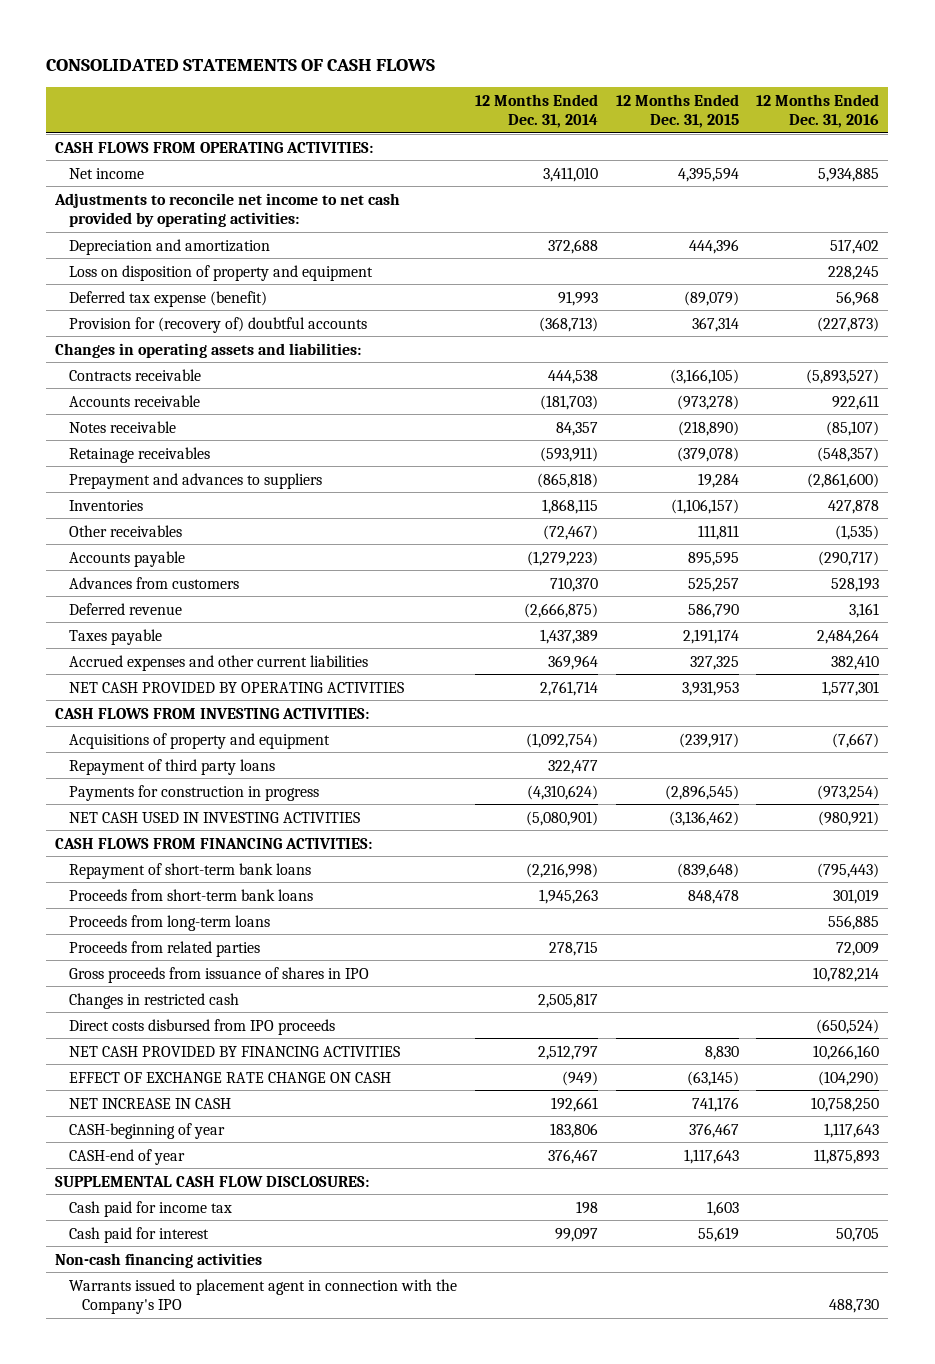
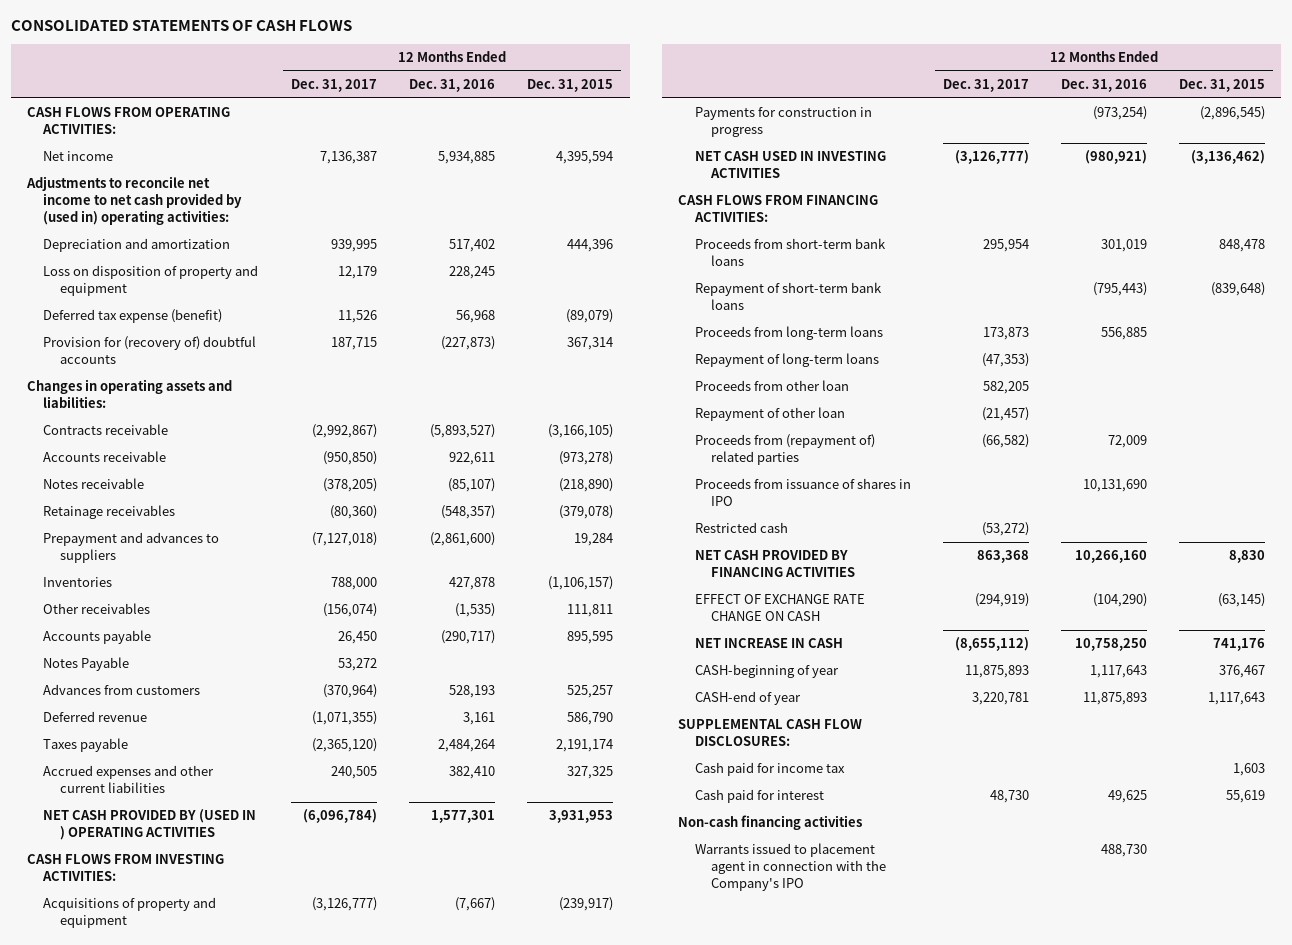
- | 12 Months Ended Dec. 31, 2014 | 12 Months Ended Dec. 31, 2015 | 12 Months Ended Dec. 31, 2016
+ | 12 Months Ended Dec. 31, 2017 | 12 Months Ended Dec. 31, 2016 | 12 Months Ended Dec. 31, 2015
- Adjustments to reconcile net income to net cash provided by operating activities:
+ Adjustments to reconcile net income to net cash provided by (used in) operating activities:
+ Notes Payable | 53,272 | |
- NET CASH PROVIDED BY OPERATING ACTIVITIES | 2,761,714 | 3,931,953 | 1,577,301
+ NET CASH PROVIDED BY (USED IN ) OPERATING ACTIVITIES | (6,096,784) | 1,577,301 | 3,931,953
- Repayment of third party loans | 322,477 | |
moved down: Repayment of short-term bank loans | | (795,443) | (839,648)
- Proceeds from related parties | 278,715 | | 72,009
- Gross proceeds from issuance of shares in IPO | | | 10,782,214
- Changes in restricted cash | 2,505,817 | |
- Direct costs disbursed from IPO proceeds | | | (650,524)
+ Repayment of long-term loans | (47,353) | |
+ Proceeds from other loan | 582,205 | |
+ Repayment of other loan | (21,457) | |
+ Proceeds from (repayment of) related parties | (66,582) | 72,009 |
+ Proceeds from issuance of shares in IPO | | 10,131,690 |
+ Restricted cash | (53,272) | |
- Cash paid for interest | 99,097 | 55,619 | 50,705
+ Cash paid for interest | 48,730 | 49,625 | 55,619

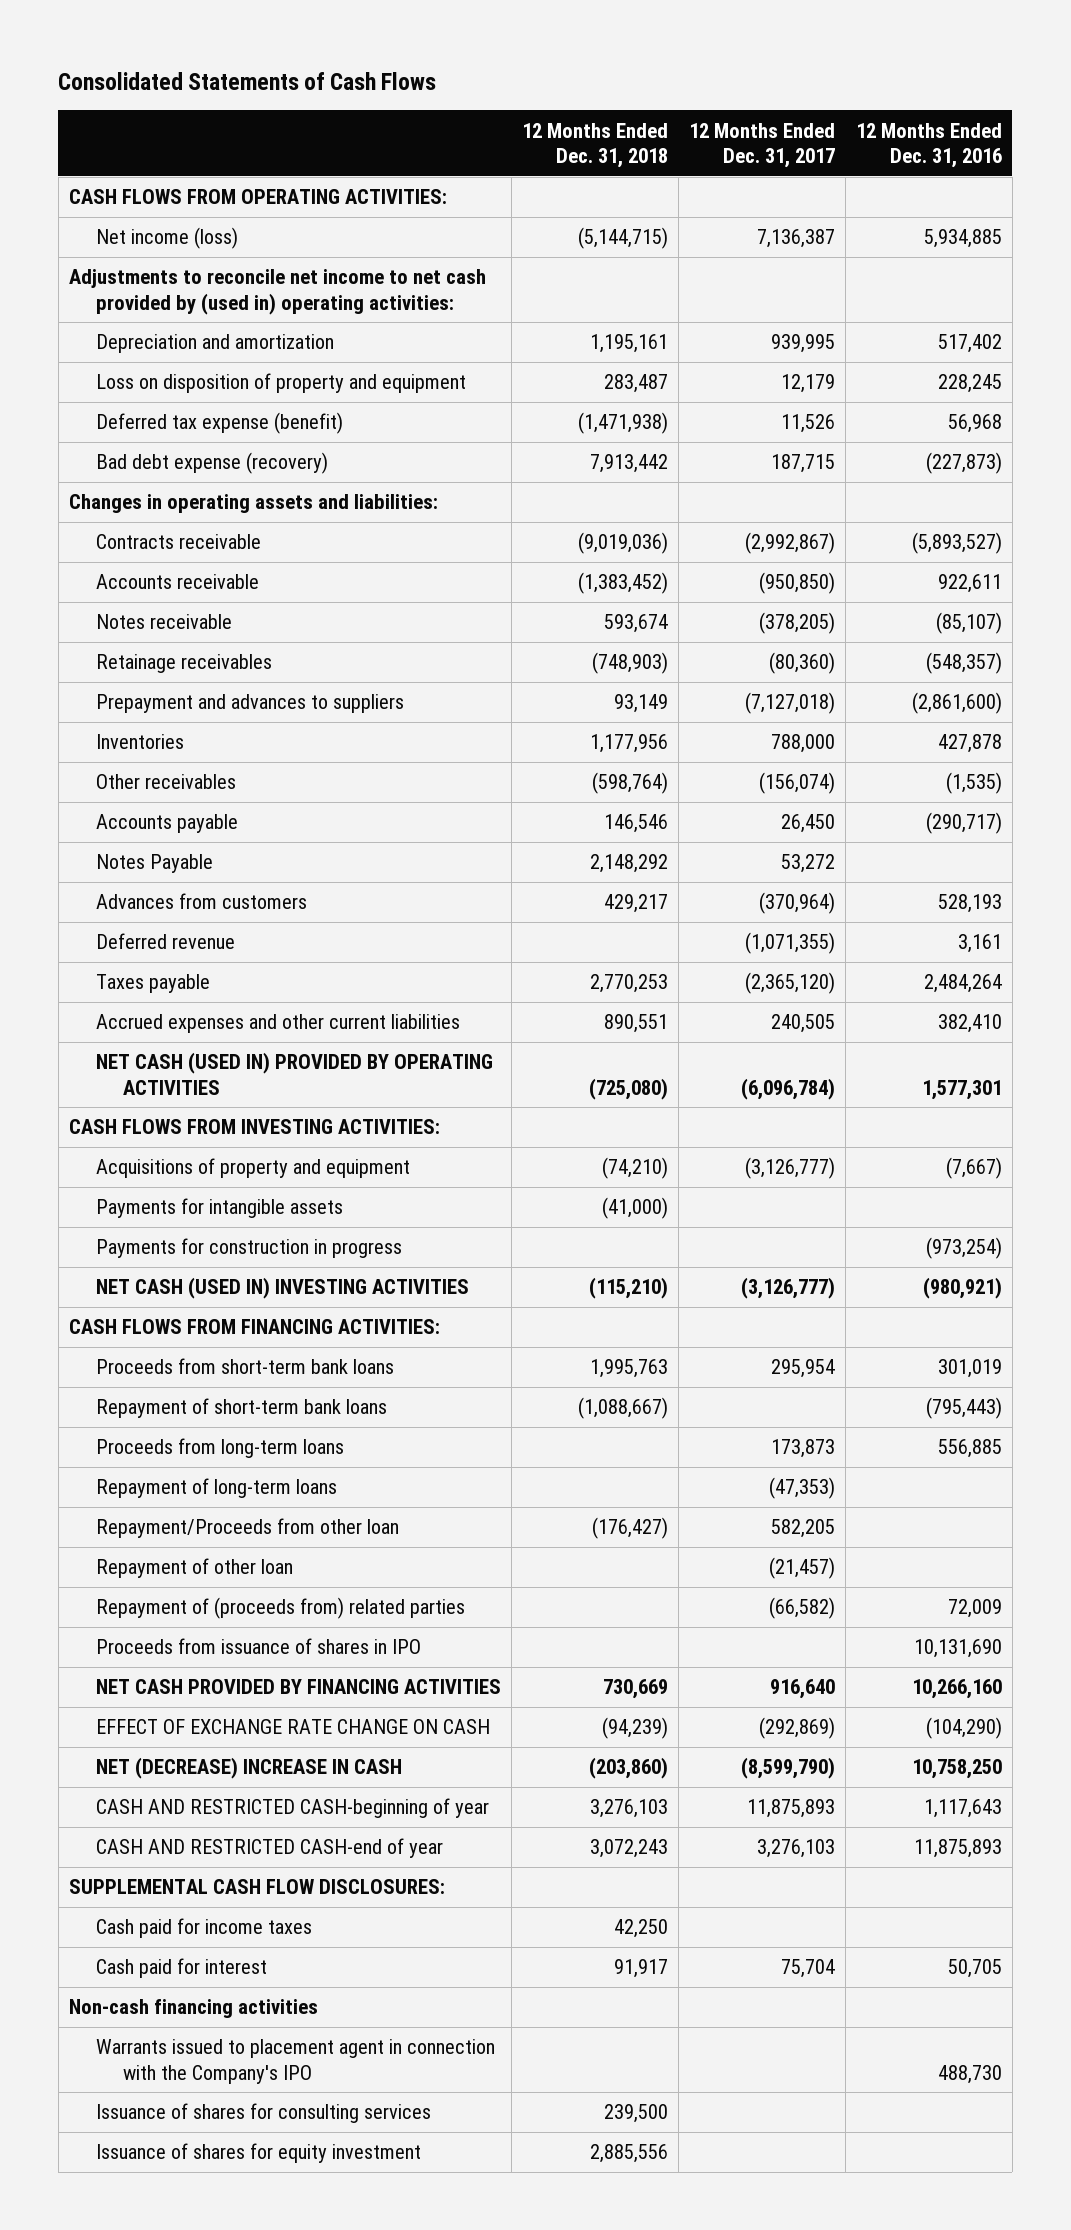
- CONSOLIDATED STATEMENTS OF CASH FLOWS
+ Consolidated Statements of Cash Flows
- | 12 Months Ended Dec. 31, 2017 | 12 Months Ended Dec. 31, 2016 | 12 Months Ended Dec. 31, 2015
+ | 12 Months Ended Dec. 31, 2018 | 12 Months Ended Dec. 31, 2017 | 12 Months Ended Dec. 31, 2016
- Net income | 7,136,387 | 5,934,885 | 4,395,594
+ Net income (loss) | (5,144,715) | 7,136,387 | 5,934,885
- Provision for (recovery of) doubtful accounts | 187,715 | (227,873) | 367,314
+ Bad debt expense (recovery) | 7,913,442 | 187,715 | (227,873)
- NET CASH PROVIDED BY (USED IN ) OPERATING ACTIVITIES | (6,096,784) | 1,577,301 | 3,931,953
+ NET CASH (USED IN) PROVIDED BY OPERATING ACTIVITIES | (725,080) | (6,096,784) | 1,577,301
+ Payments for intangible assets | (41,000) | |
- NET CASH USED IN INVESTING ACTIVITIES | (3,126,777) | (980,921) | (3,136,462)
+ NET CASH (USED IN) INVESTING ACTIVITIES | (115,210) | (3,126,777) | (980,921)
- Proceeds from other loan | 582,205 | |
+ Repayment/Proceeds from other loan | (176,427) | 582,205 |
- Proceeds from (repayment of) related parties | (66,582) | 72,009 |
+ Repayment of (proceeds from) related parties | | (66,582) | 72,009
- Restricted cash | (53,272) | |
- NET CASH PROVIDED BY FINANCING ACTIVITIES | 863,368 | 10,266,160 | 8,830
- EFFECT OF EXCHANGE RATE CHANGE ON CASH | (294,919) | (104,290) | (63,145)
- NET INCREASE IN CASH | (8,655,112) | 10,758,250 | 741,176
- CASH-beginning of year | 11,875,893 | 1,117,643 | 376,467
- CASH-end of year | 3,220,781 | 11,875,893 | 1,117,643
+ NET CASH PROVIDED BY FINANCING ACTIVITIES | 730,669 | 916,640 | 10,266,160
+ EFFECT OF EXCHANGE RATE CHANGE ON CASH | (94,239) | (292,869) | (104,290)
+ NET (DECREASE) INCREASE IN CASH | (203,860) | (8,599,790) | 10,758,250
+ CASH AND RESTRICTED CASH-beginning of year | 3,276,103 | 11,875,893 | 1,117,643
+ CASH AND RESTRICTED CASH-end of year | 3,072,243 | 3,276,103 | 11,875,893
- Cash paid for income tax | | | 1,603
- Cash paid for interest | 48,730 | 49,625 | 55,619
+ Cash paid for income taxes | 42,250 | |
+ Cash paid for interest | 91,917 | 75,704 | 50,705
+ Issuance of shares for consulting services | 239,500 | |
+ Issuance of shares for equity investment | 2,885,556 | |

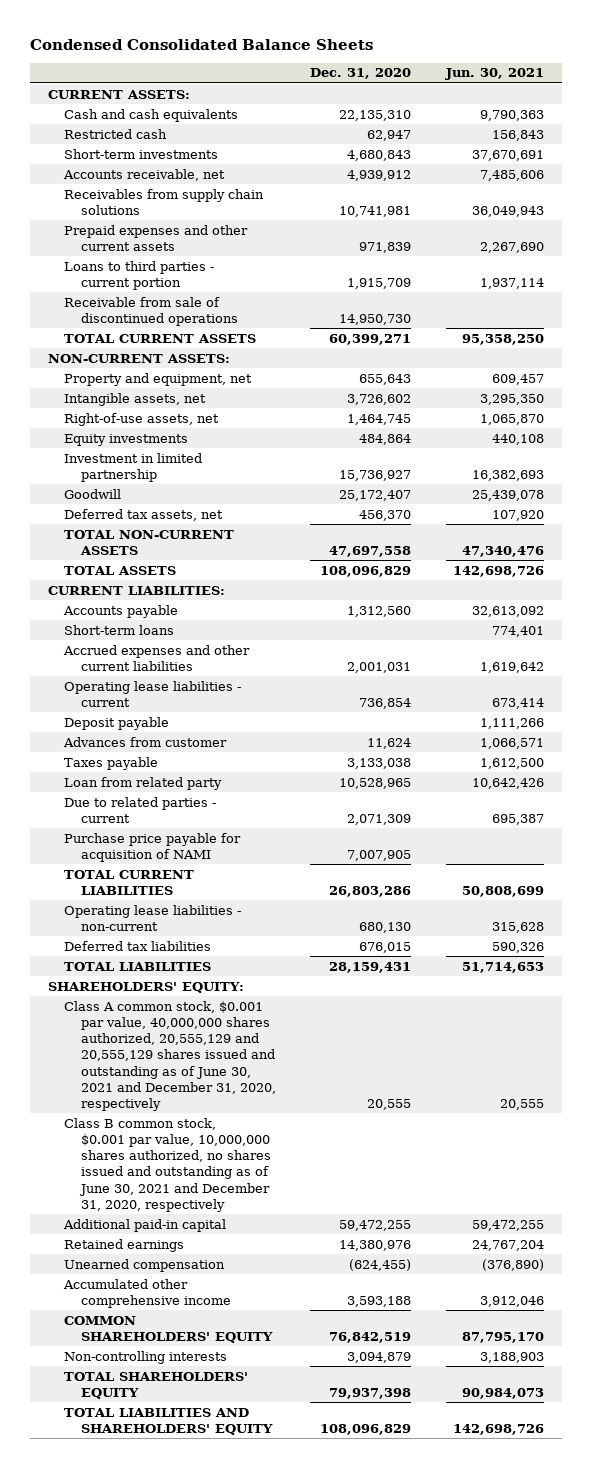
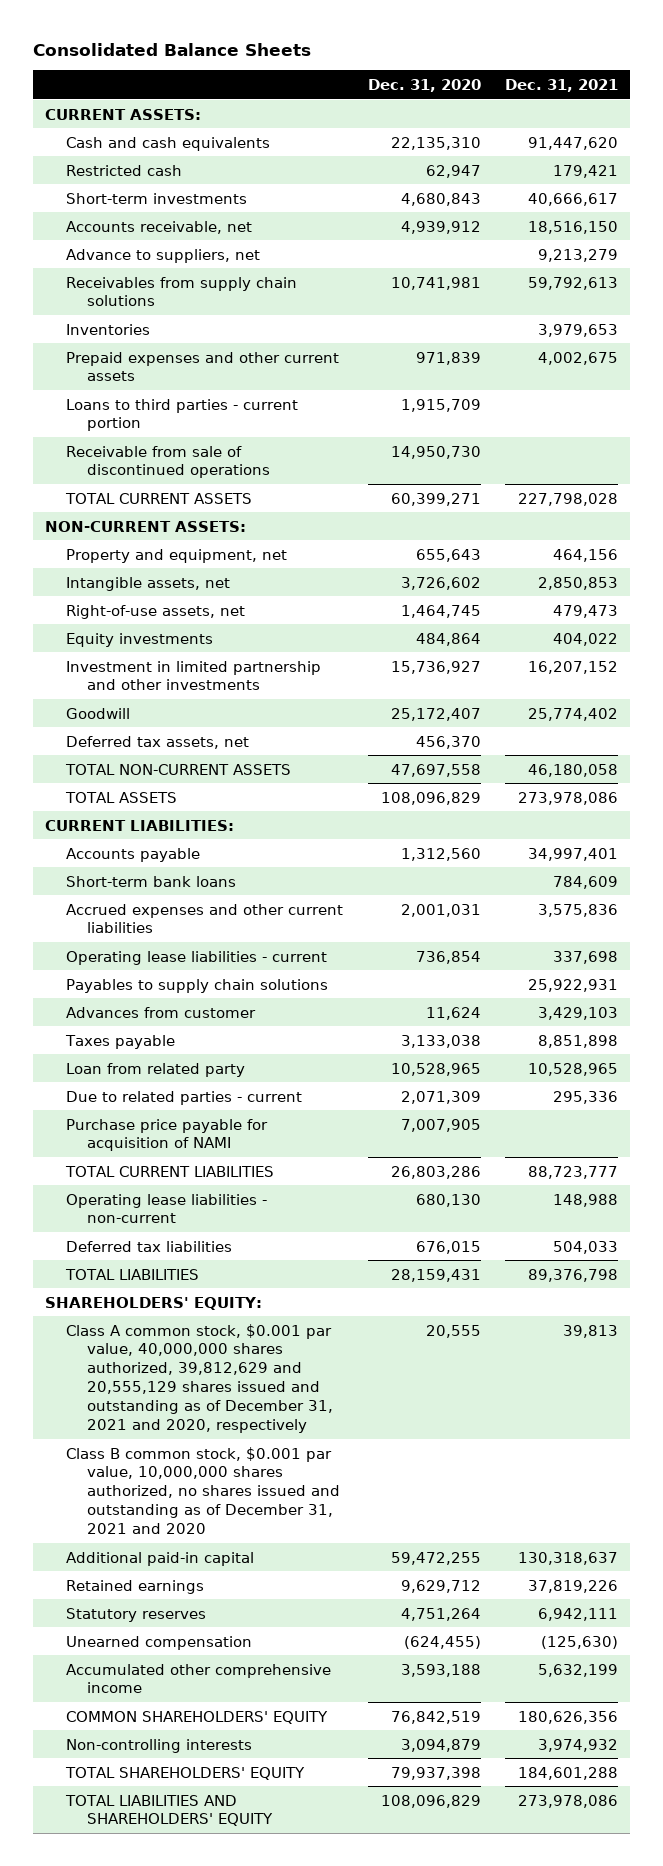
- Condensed Consolidated Balance Sheets
+ Consolidated Balance Sheets
- | Dec. 31, 2020 | Jun. 30, 2021
+ | Dec. 31, 2020 | Dec. 31, 2021
+ Advance to suppliers, net | | 9,213,279
+ Inventories | | 3,979,653
- Investment in limited partnership | 15,736,927 | 16,382,693
+ Investment in limited partnership and other investments | 15,736,927 | 16,207,152
- Short-term loans | | 774,401
+ Short-term bank loans | | 784,609
- Deposit payable | | 1,111,266
+ Payables to supply chain solutions | | 25,922,931
- Class A common stock, $0.001 par value, 40,000,000 shares authorized, 20,555,129 and 20,555,129 shares issued and outstanding as of June 30, 2021 and December 31, 2020, respectively | 20,555 | 20,555
- Class B common stock, $0.001 par value, 10,000,000 shares authorized, no shares issued and outstanding as of June 30, 2021 and December 31, 2020, respectively
+ Class A common stock, $0.001 par value, 40,000,000 shares authorized, 39,812,629 and 20,555,129 shares issued and outstanding as of December 31, 2021 and 2020, respectively | 20,555 | 39,813
+ Class B common stock, $0.001 par value, 10,000,000 shares authorized, no shares issued and outstanding as of December 31, 2021 and 2020
- Retained earnings | 14,380,976 | 24,767,204
+ Retained earnings | 9,629,712 | 37,819,226
+ Statutory reserves | 4,751,264 | 6,942,111

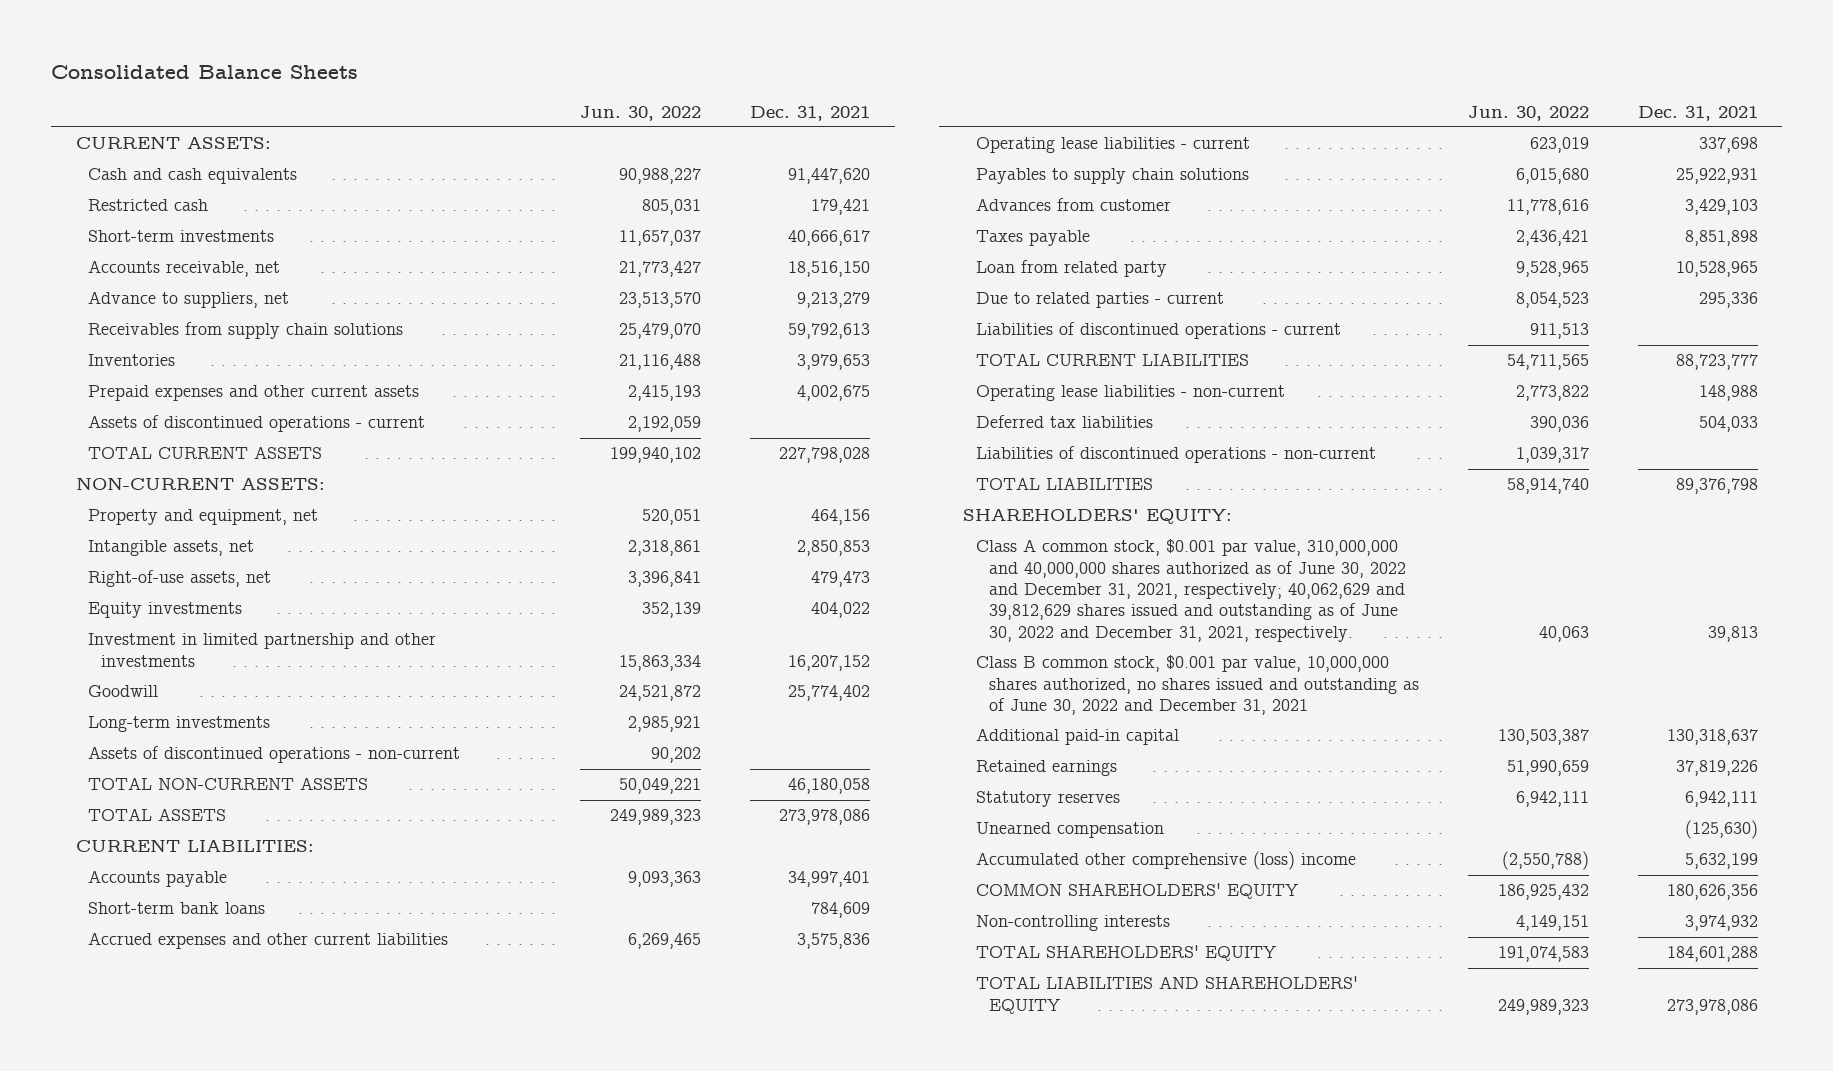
- | Dec. 31, 2020 | Dec. 31, 2021
+ | Jun. 30, 2022 | Dec. 31, 2021
- Loans to third parties - current portion | 1,915,709 |
- Receivable from sale of discontinued operations | 14,950,730 |
+ Assets of discontinued operations - current | 2,192,059 |
- Deferred tax assets, net | 456,370 |
+ Long-term investments | 2,985,921 |
+ Assets of discontinued operations - non-current | 90,202 |
- Purchase price payable for acquisition of NAMI | 7,007,905 |
+ Liabilities of discontinued operations - current | 911,513 |
+ Liabilities of discontinued operations - non-current | 1,039,317 |
- Class A common stock, $0.001 par value, 40,000,000 shares authorized, 39,812,629 and 20,555,129 shares issued and outstanding as of December 31, 2021 and 2020, respectively | 20,555 | 39,813
- Class B common stock, $0.001 par value, 10,000,000 shares authorized, no shares issued and outstanding as of December 31, 2021 and 2020
+ Class A common stock, $0.001 par value, 310,000,000 and 40,000,000 shares authorized as of June 30, 2022 and December 31, 2021, respectively; 40,062,629 and 39,812,629 shares issued and outstanding as of June 30, 2022 and December 31, 2021, respectively. | 40,063 | 39,813
+ Class B common stock, $0.001 par value, 10,000,000 shares authorized, no shares issued and outstanding as of June 30, 2022 and December 31, 2021
- Accumulated other comprehensive income | 3,593,188 | 5,632,199
+ Accumulated other comprehensive (loss) income | (2,550,788) | 5,632,199

